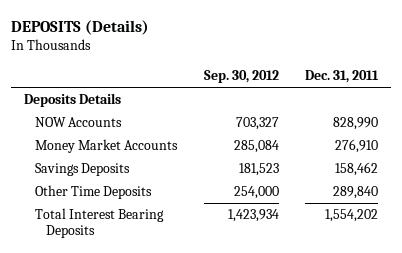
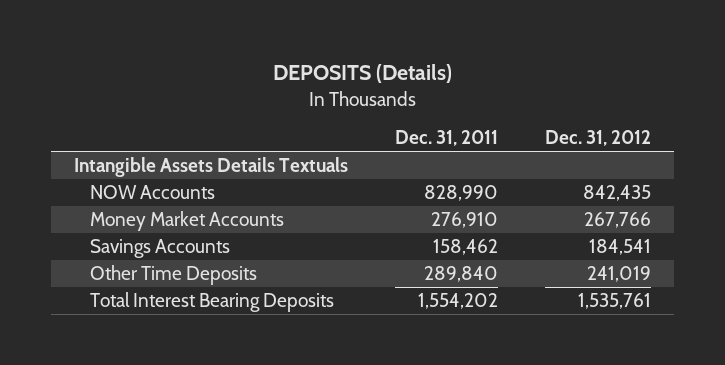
- | Sep. 30, 2012 | Dec. 31, 2011
+ | Dec. 31, 2011 | Dec. 31, 2012
- Deposits Details
+ Intangible Assets Details Textuals
- Savings Deposits | 181,523 | 158,462
+ Savings Accounts | 158,462 | 184,541

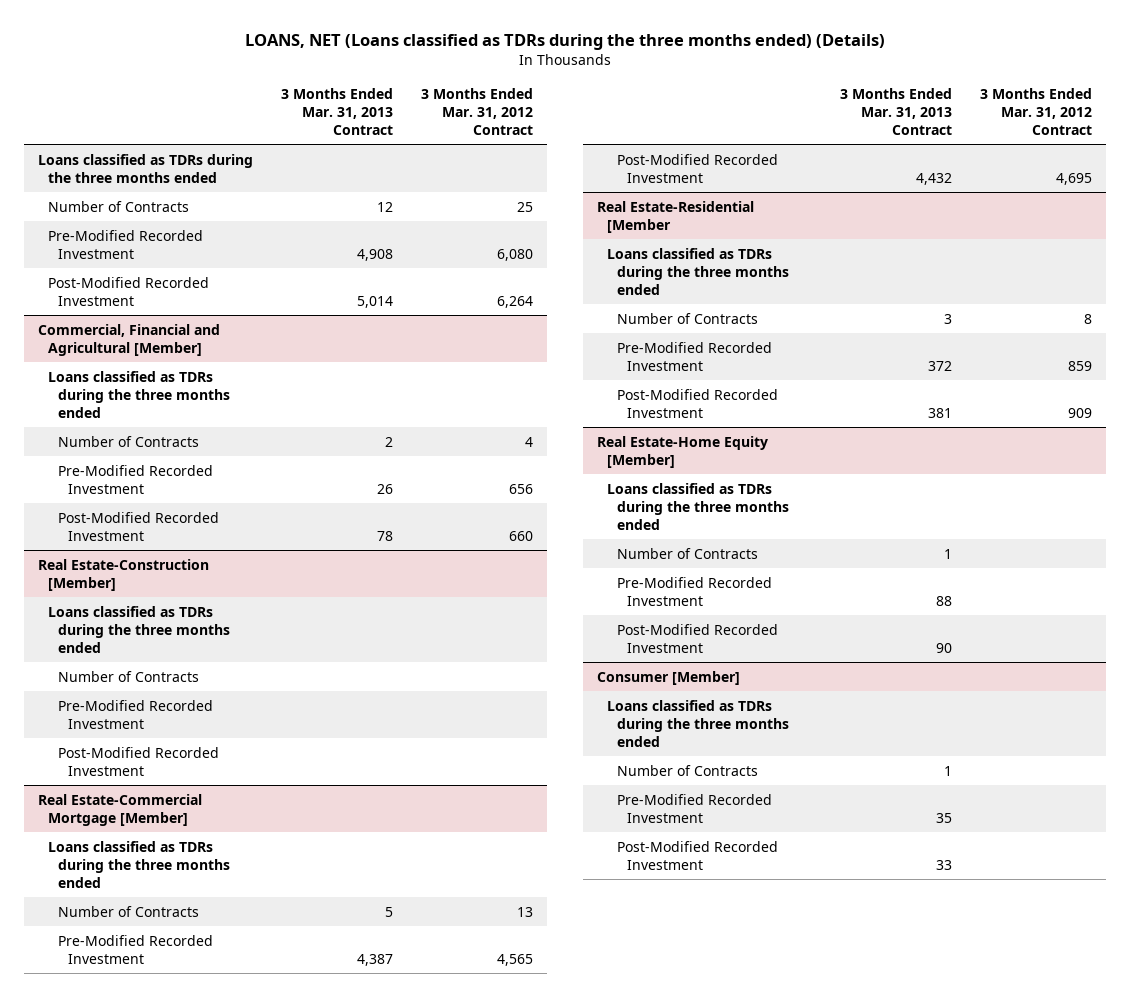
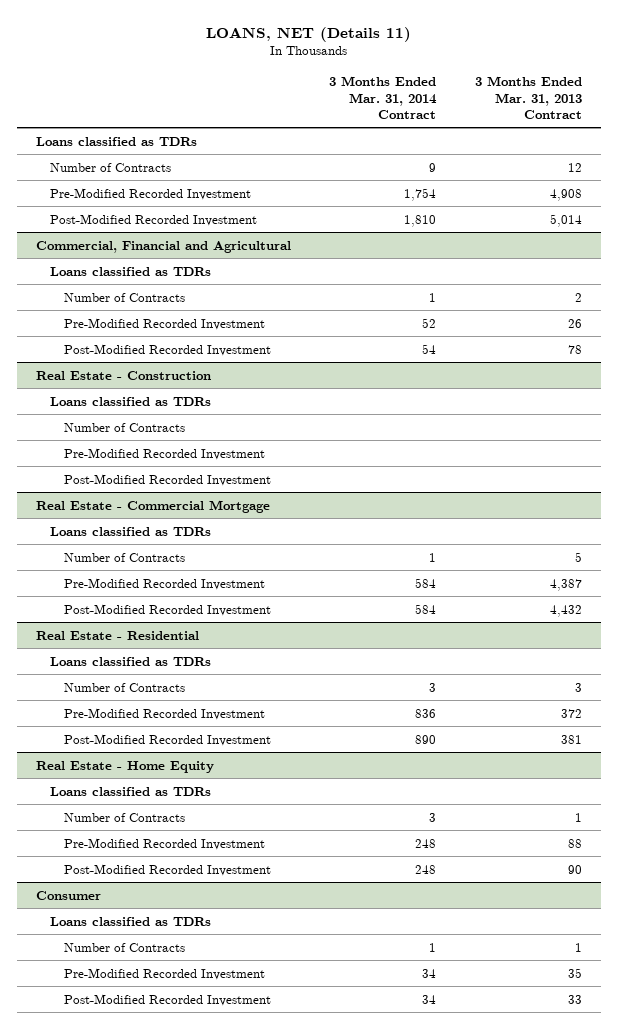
- LOANS, NET (Loans classified as TDRs during the three months ended) (Details)
+ LOANS, NET (Details 11)
- | 3 Months Ended Mar. 31, 2013 Contract | 3 Months Ended Mar. 31, 2012 Contract
+ | 3 Months Ended Mar. 31, 2014 Contract | 3 Months Ended Mar. 31, 2013 Contract
- Loans classified as TDRs during the three months ended
+ Loans classified as TDRs
- Commercial, Financial and Agricultural [Member]
- Loans classified as TDRs during the three months ended
+ Commercial, Financial and Agricultural
+ Loans classified as TDRs
- Real Estate-Construction [Member]
- Loans classified as TDRs during the three months ended
+ Real Estate - Construction
+ Loans classified as TDRs
- Real Estate-Commercial Mortgage [Member]
- Loans classified as TDRs during the three months ended
+ Real Estate - Commercial Mortgage
+ Loans classified as TDRs
- Real Estate-Residential [Member
- Loans classified as TDRs during the three months ended
+ Real Estate - Residential
+ Loans classified as TDRs
- Real Estate-Home Equity [Member]
- Loans classified as TDRs during the three months ended
+ Real Estate - Home Equity
+ Loans classified as TDRs
- Consumer [Member]
- Loans classified as TDRs during the three months ended
+ Consumer
+ Loans classified as TDRs

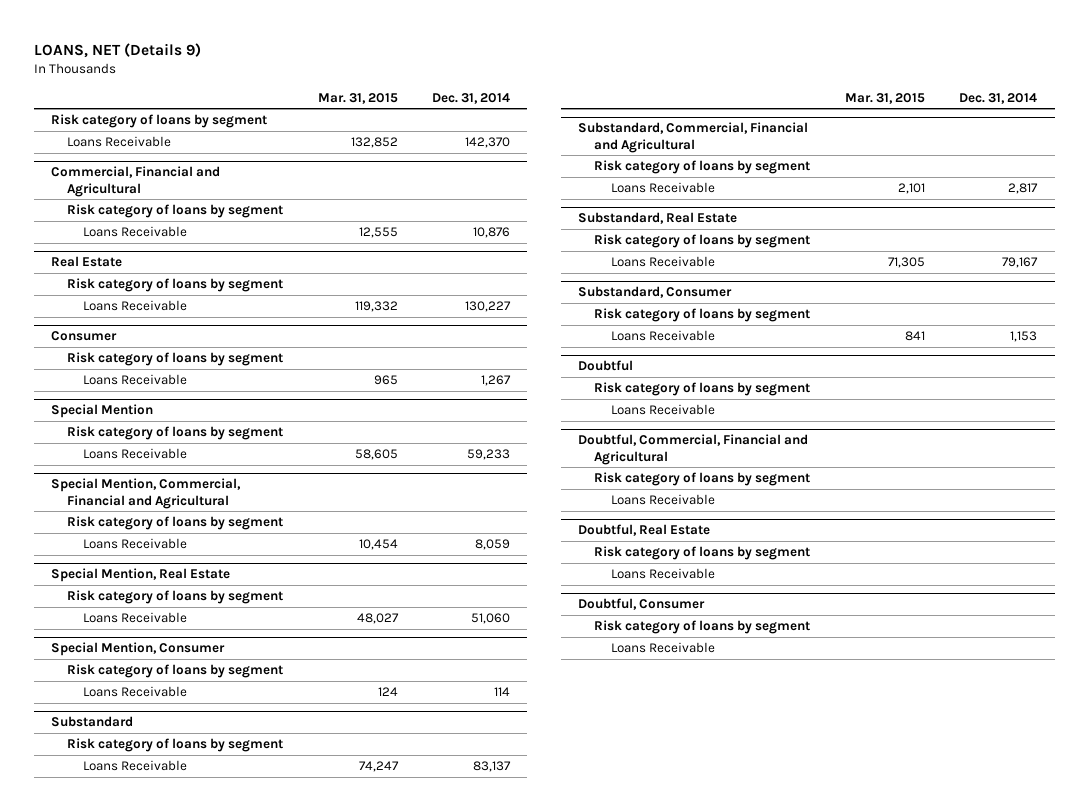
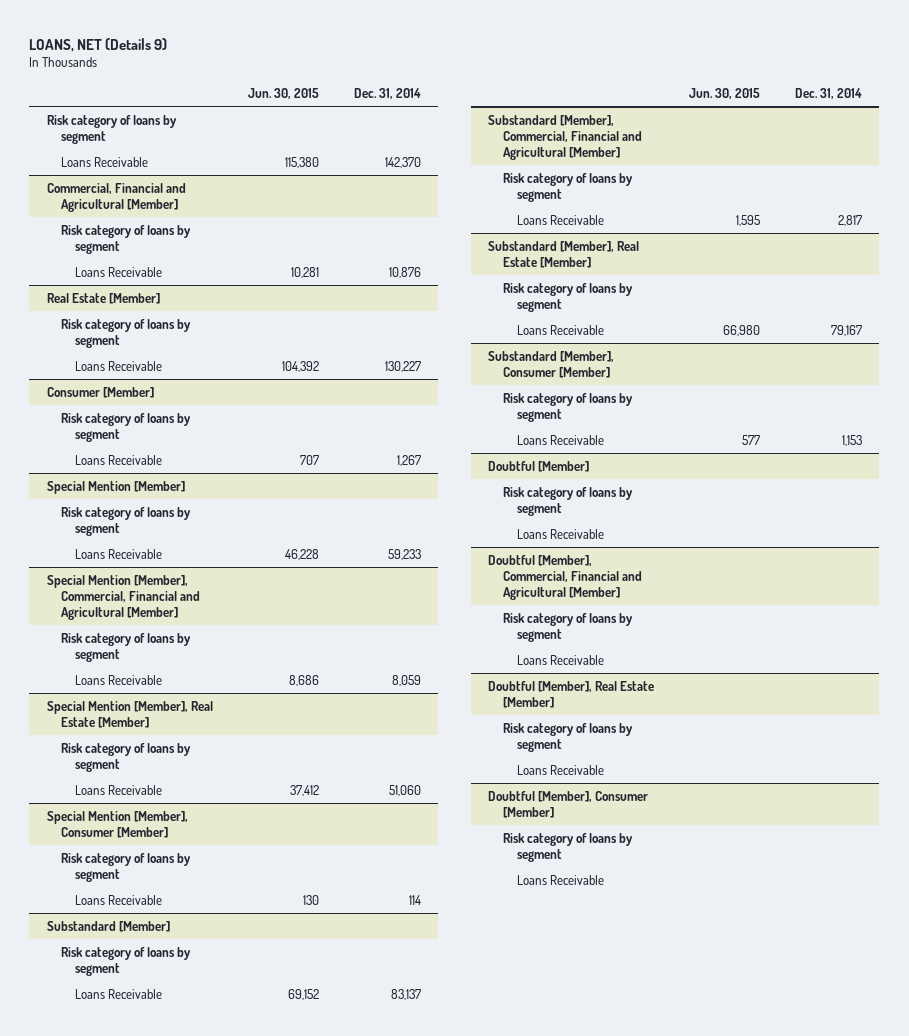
- | Mar. 31, 2015 | Dec. 31, 2014
+ | Jun. 30, 2015 | Dec. 31, 2014
- Commercial, Financial and Agricultural
+ Commercial, Financial and Agricultural [Member]
- Real Estate
+ Real Estate [Member]
- Consumer
+ Consumer [Member]
- Special Mention
+ Special Mention [Member]
- Special Mention, Commercial, Financial and Agricultural
+ Special Mention [Member], Commercial, Financial and Agricultural [Member]
- Special Mention, Real Estate
+ Special Mention [Member], Real Estate [Member]
- Special Mention, Consumer
+ Special Mention [Member], Consumer [Member]
- Substandard
+ Substandard [Member]
- Substandard, Commercial, Financial and Agricultural
+ Substandard [Member], Commercial, Financial and Agricultural [Member]
- Substandard, Real Estate
+ Substandard [Member], Real Estate [Member]
- Substandard, Consumer
+ Substandard [Member], Consumer [Member]
- Doubtful
+ Doubtful [Member]
- Doubtful, Commercial, Financial and Agricultural
+ Doubtful [Member], Commercial, Financial and Agricultural [Member]
- Doubtful, Real Estate
+ Doubtful [Member], Real Estate [Member]
- Doubtful, Consumer
+ Doubtful [Member], Consumer [Member]

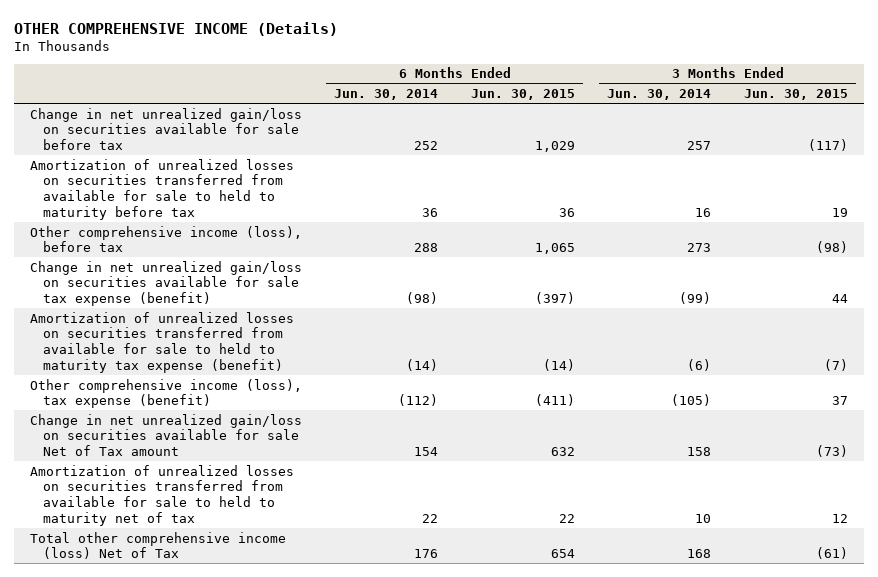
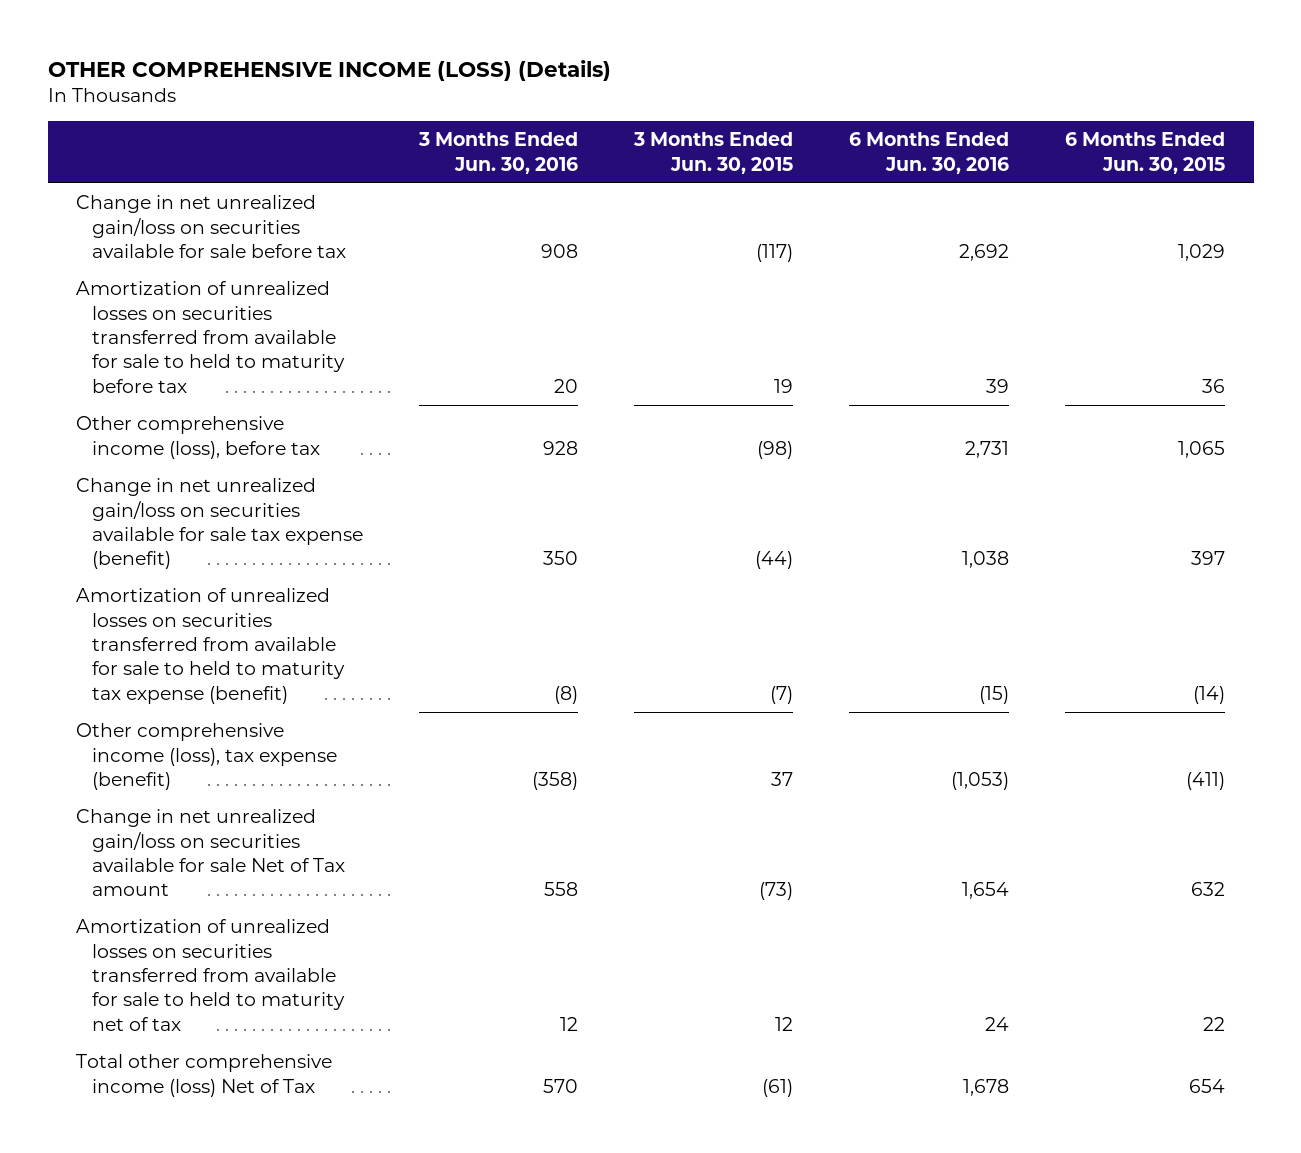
- OTHER COMPREHENSIVE INCOME (Details)
+ OTHER COMPREHENSIVE INCOME (LOSS) (Details)
- | 6 Months Ended Jun. 30, 2014 | 6 Months Ended Jun. 30, 2015 | 3 Months Ended Jun. 30, 2014 | 3 Months Ended Jun. 30, 2015
+ | 3 Months Ended Jun. 30, 2016 | 3 Months Ended Jun. 30, 2015 | 6 Months Ended Jun. 30, 2016 | 6 Months Ended Jun. 30, 2015
- Change in net unrealized gain/loss on securities available for sale tax expense (benefit) | (98) | (397) | (99) | 44
+ Change in net unrealized gain/loss on securities available for sale tax expense (benefit) | 350 | (44) | 1,038 | 397

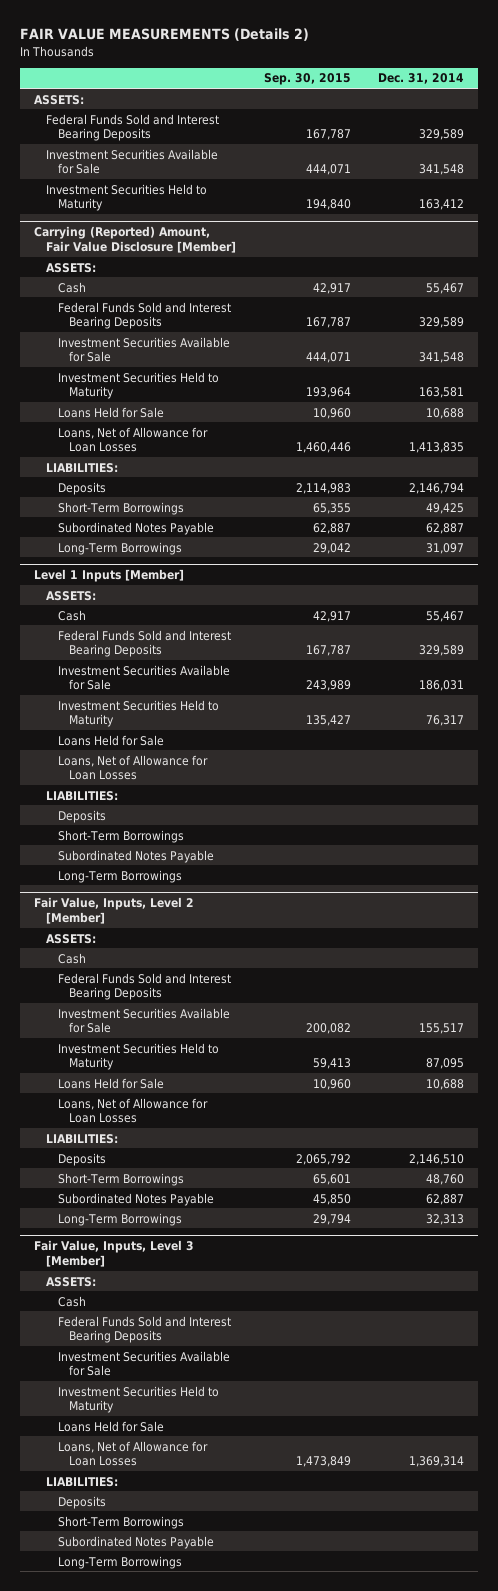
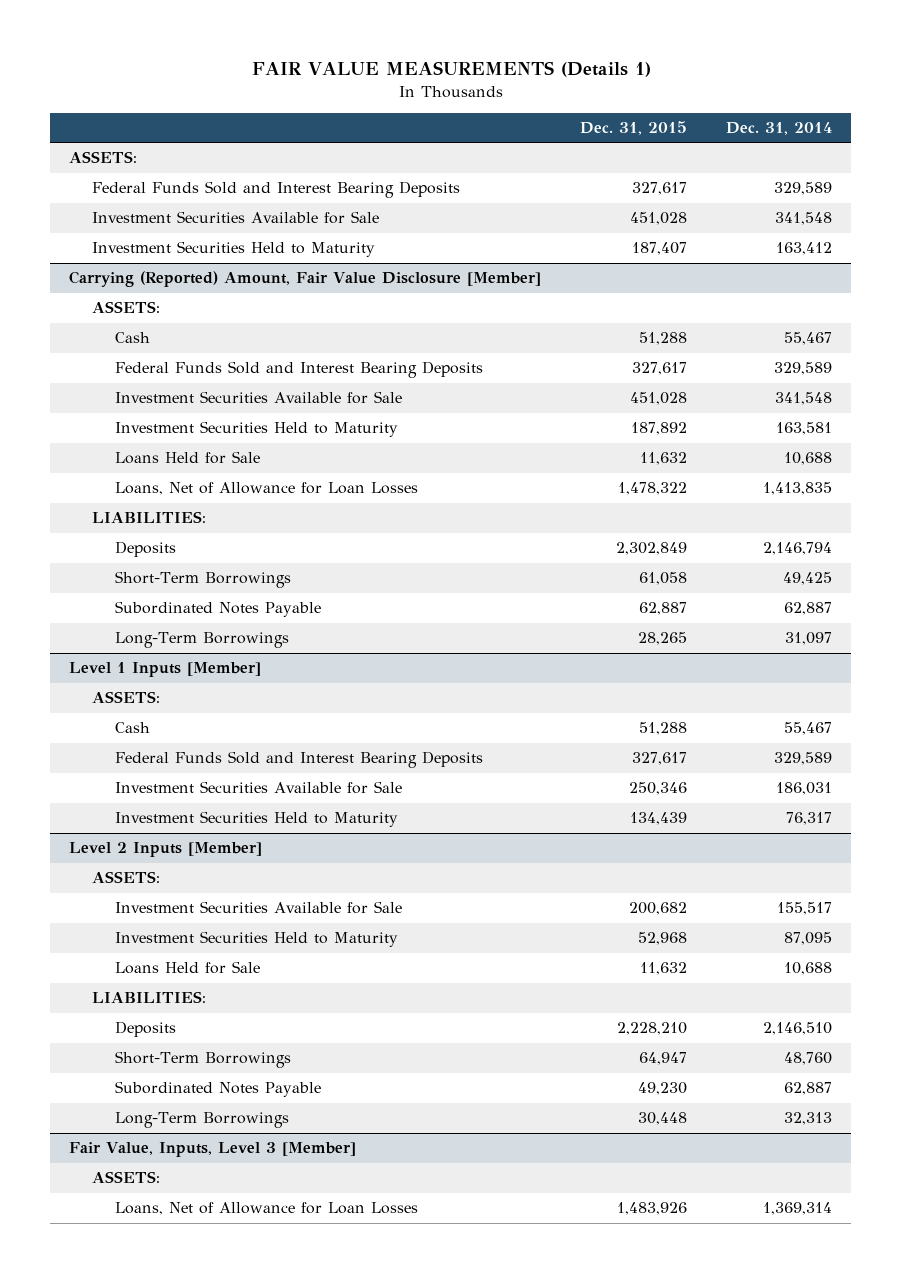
- FAIR VALUE MEASUREMENTS (Details 2)
+ FAIR VALUE MEASUREMENTS (Details 1)
- | Sep. 30, 2015 | Dec. 31, 2014
+ | Dec. 31, 2015 | Dec. 31, 2014
@ Level 1 Inputs [Member]
- Loans Held for Sale
- Loans, Net of Allowance for Loan Losses
- LIABILITIES:
- Deposits
- Short-Term Borrowings
- Subordinated Notes Payable
- Long-Term Borrowings
- Fair Value, Inputs, Level 2 [Member]
+ Level 2 Inputs [Member]
- Cash
- Federal Funds Sold and Interest Bearing Deposits
- Loans, Net of Allowance for Loan Losses
@ Fair Value, Inputs, Level 3 [Member]
- Cash
- Federal Funds Sold and Interest Bearing Deposits
- Investment Securities Available for Sale
- Investment Securities Held to Maturity
- Loans Held for Sale
- LIABILITIES:
- Deposits
- Short-Term Borrowings
- Subordinated Notes Payable
- Long-Term Borrowings

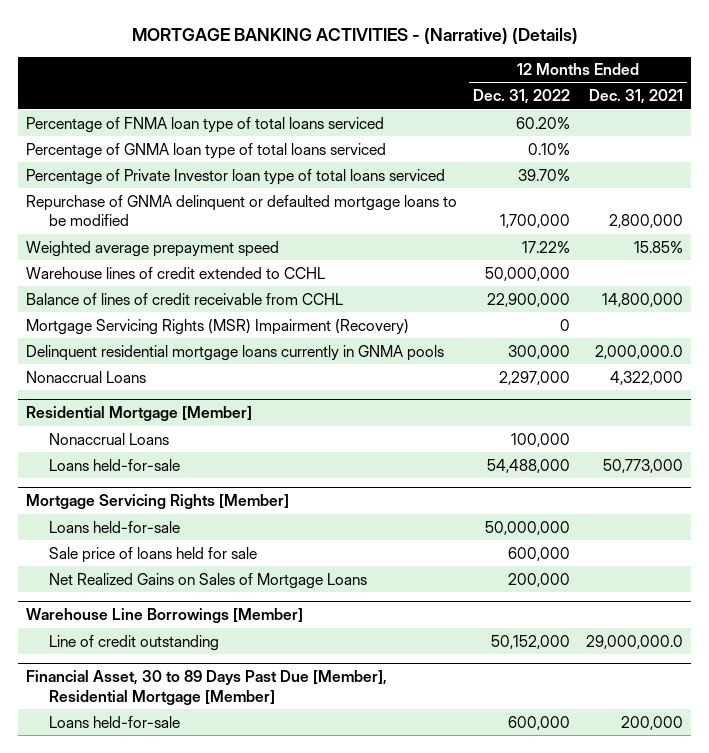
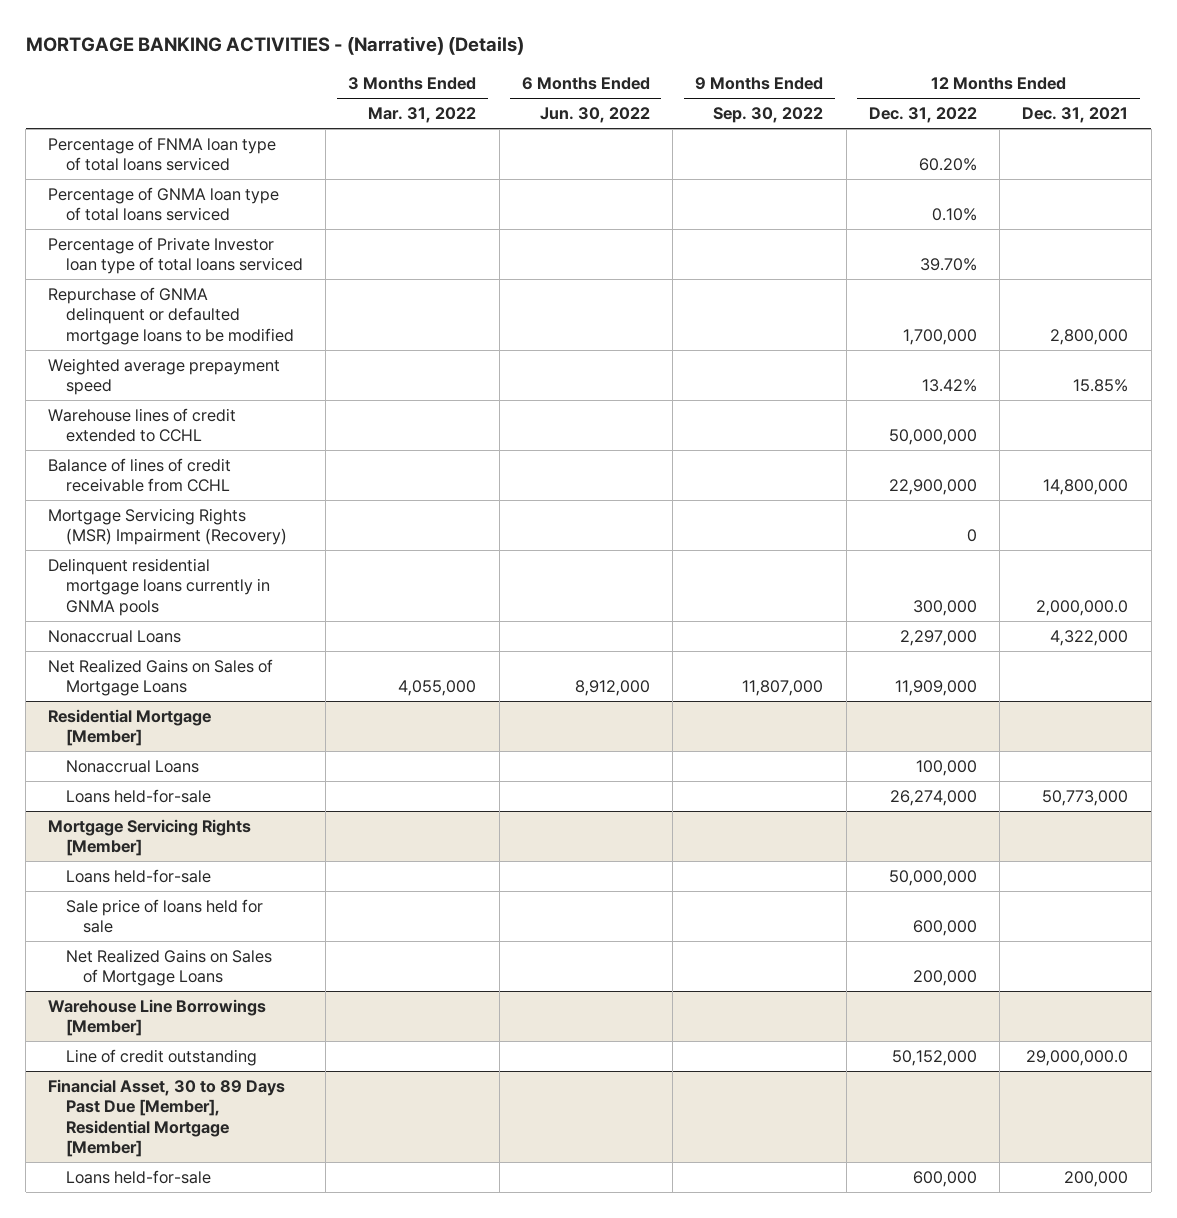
- | 12 Months Ended Dec. 31, 2022 | 12 Months Ended Dec. 31, 2021
+ | 3 Months Ended Mar. 31, 2022 | 6 Months Ended Jun. 30, 2022 | 9 Months Ended Sep. 30, 2022 | 12 Months Ended Dec. 31, 2022 | 12 Months Ended Dec. 31, 2021
- Weighted average prepayment speed | 17.22% | 15.85%
+ Weighted average prepayment speed | | | | 13.42% | 15.85%
+ Net Realized Gains on Sales of Mortgage Loans | 4,055,000 | 8,912,000 | 11,807,000 | 11,909,000 |
@ Residential Mortgage [Member]
- Loans held-for-sale | 54,488,000 | 50,773,000
+ Loans held-for-sale | | | | 26,274,000 | 50,773,000

